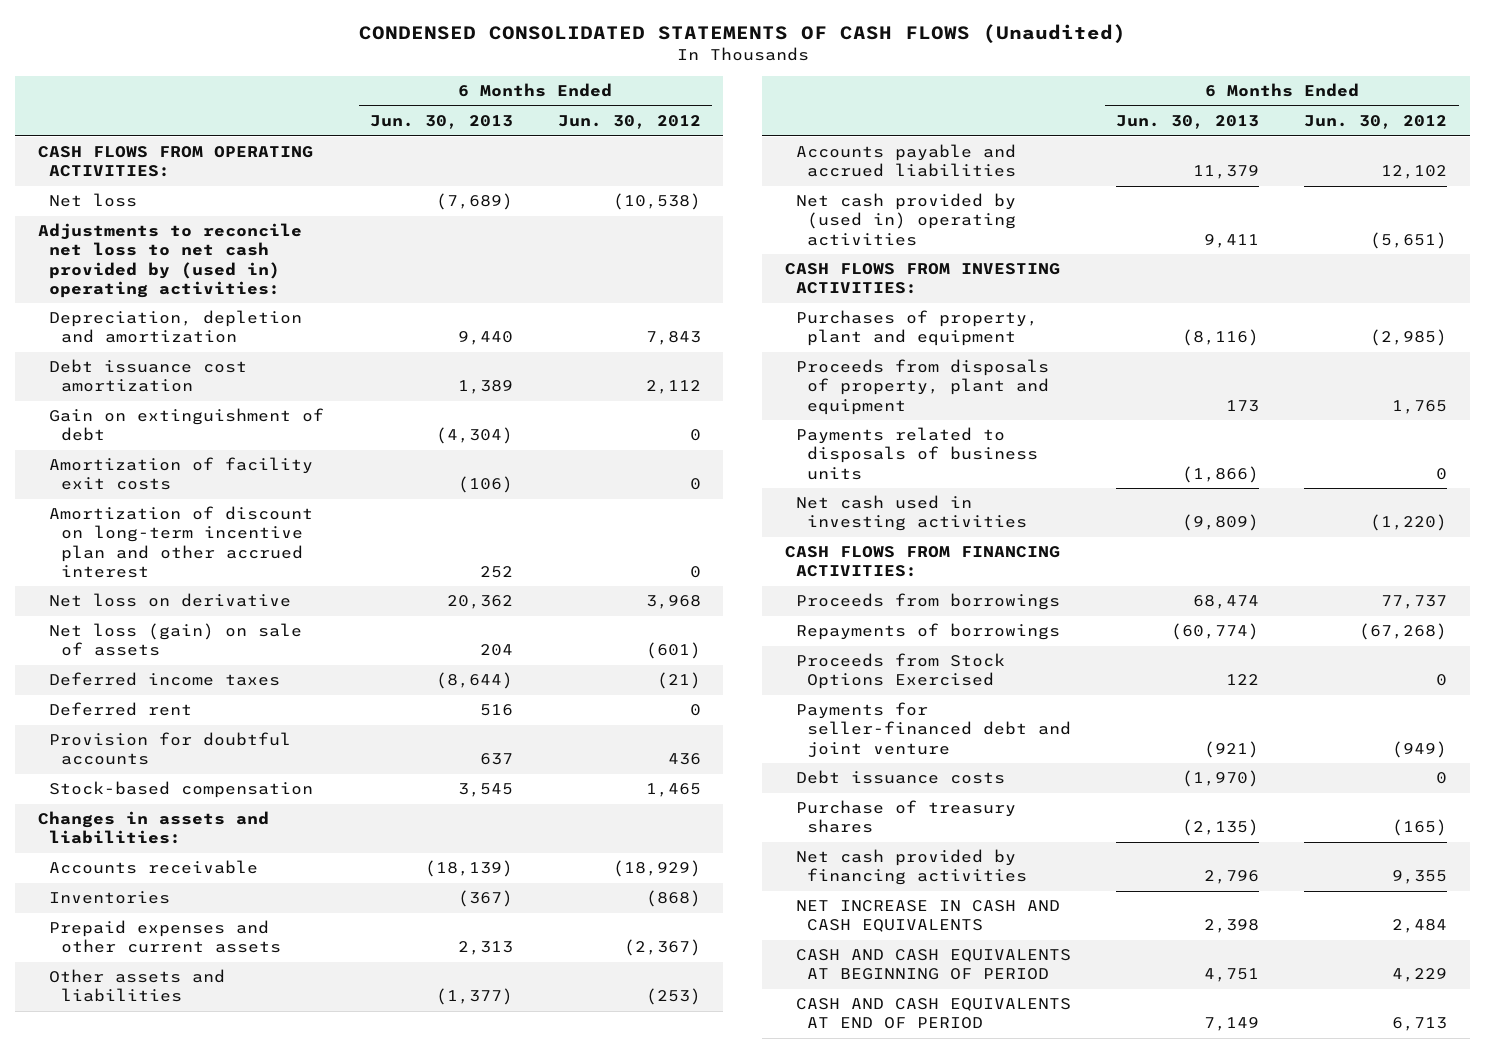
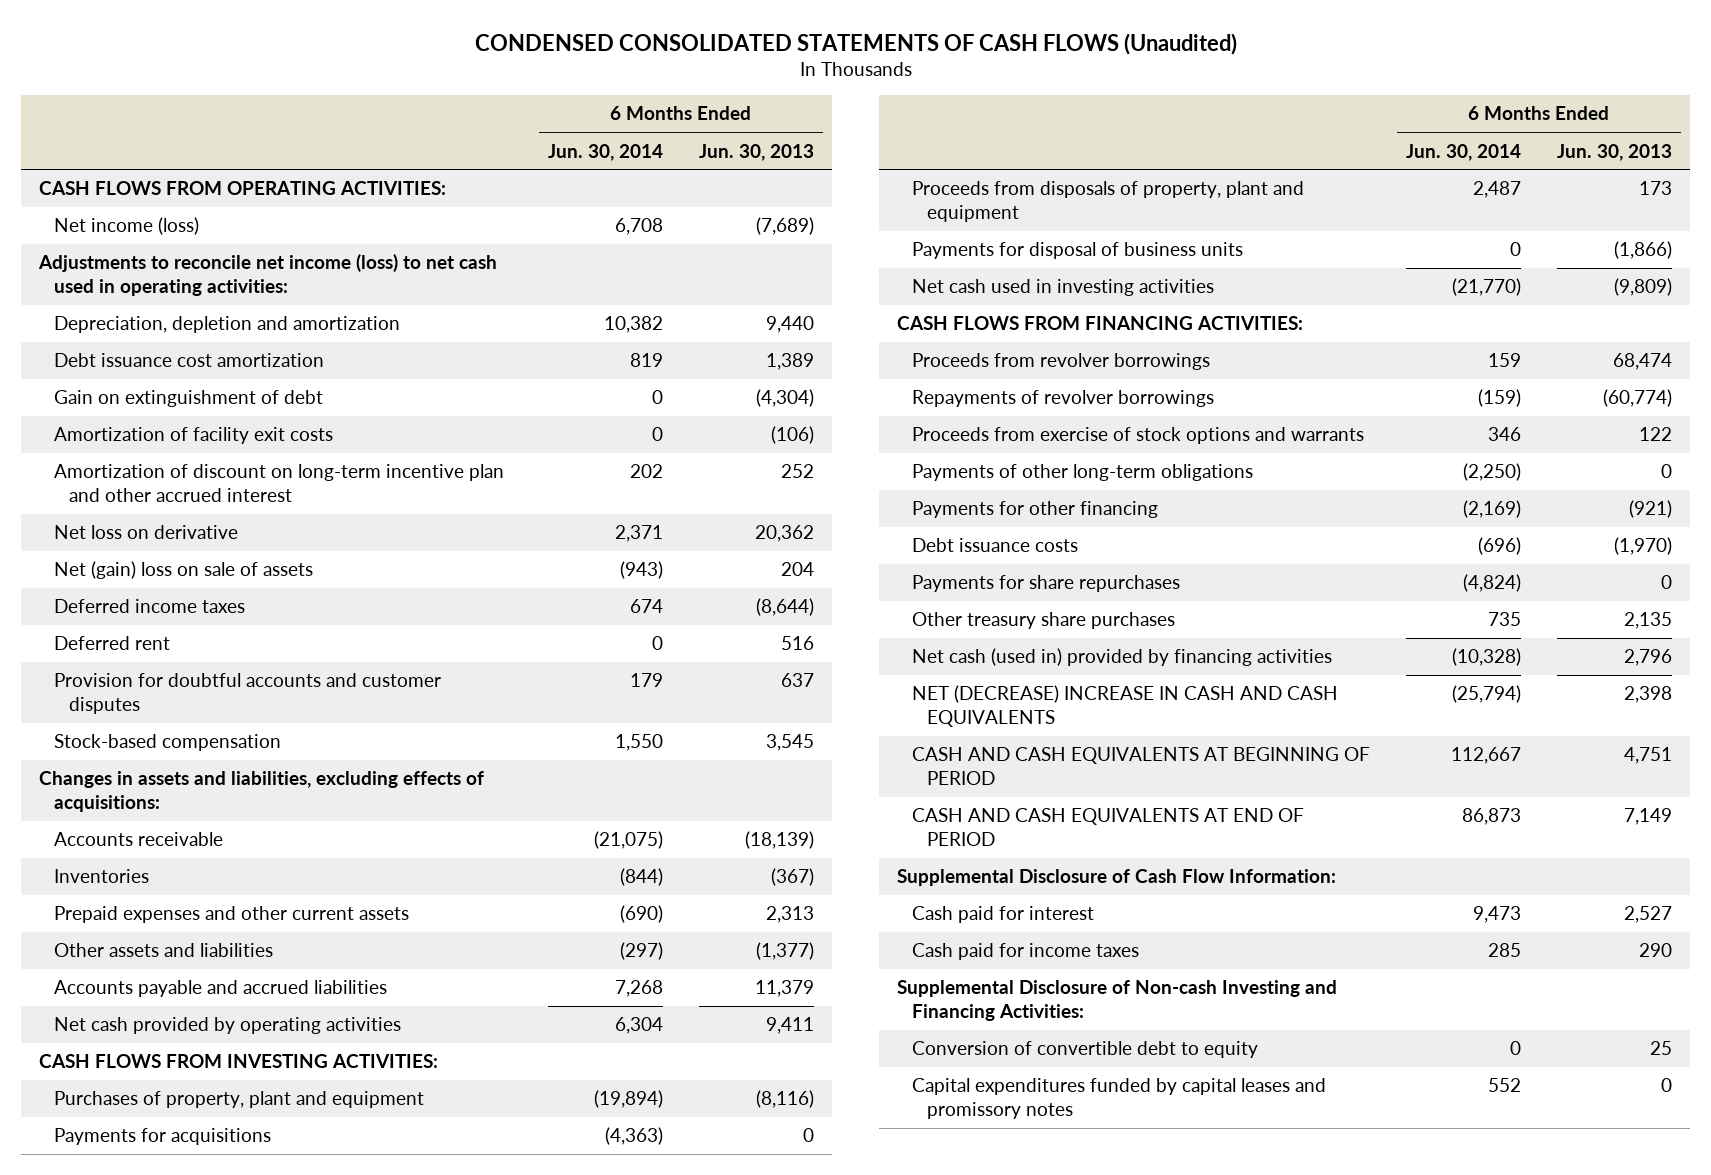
- | 6 Months Ended Jun. 30, 2013 | 6 Months Ended Jun. 30, 2012
+ | 6 Months Ended Jun. 30, 2014 | 6 Months Ended Jun. 30, 2013
- Net loss | (7,689) | (10,538)
- Adjustments to reconcile net loss to net cash provided by (used in) operating activities:
+ Net income (loss) | 6,708 | (7,689)
+ Adjustments to reconcile net income (loss) to net cash used in operating activities:
- Net loss (gain) on sale of assets | 204 | (601)
+ Net (gain) loss on sale of assets | (943) | 204
- Provision for doubtful accounts | 637 | 436
+ Provision for doubtful accounts and customer disputes | 179 | 637
- Changes in assets and liabilities:
+ Changes in assets and liabilities, excluding effects of acquisitions:
- Net cash provided by (used in) operating activities | 9,411 | (5,651)
+ Net cash provided by operating activities | 6,304 | 9,411
+ Payments for acquisitions | (4,363) | 0
- Payments related to disposals of business units | (1,866) | 0
+ Payments for disposal of business units | 0 | (1,866)
- Proceeds from borrowings | 68,474 | 77,737
- Repayments of borrowings | (60,774) | (67,268)
- Proceeds from Stock Options Exercised | 122 | 0
- Payments for seller-financed debt and joint venture | (921) | (949)
+ Proceeds from revolver borrowings | 159 | 68,474
+ Repayments of revolver borrowings | (159) | (60,774)
+ Proceeds from exercise of stock options and warrants | 346 | 122
+ Payments of other long-term obligations | (2,250) | 0
+ Payments for other financing | (2,169) | (921)
- Purchase of treasury shares | (2,135) | (165)
- Net cash provided by financing activities | 2,796 | 9,355
- NET INCREASE IN CASH AND CASH EQUIVALENTS | 2,398 | 2,484
+ Payments for share repurchases | (4,824) | 0
+ Other treasury share purchases | 735 | 2,135
+ Net cash (used in) provided by financing activities | (10,328) | 2,796
+ NET (DECREASE) INCREASE IN CASH AND CASH EQUIVALENTS | (25,794) | 2,398
+ Supplemental Disclosure of Cash Flow Information:
+ Cash paid for interest | 9,473 | 2,527
+ Cash paid for income taxes | 285 | 290
+ Supplemental Disclosure of Non-cash Investing and Financing Activities:
+ Conversion of convertible debt to equity | 0 | 25
+ Capital expenditures funded by capital leases and promissory notes | 552 | 0

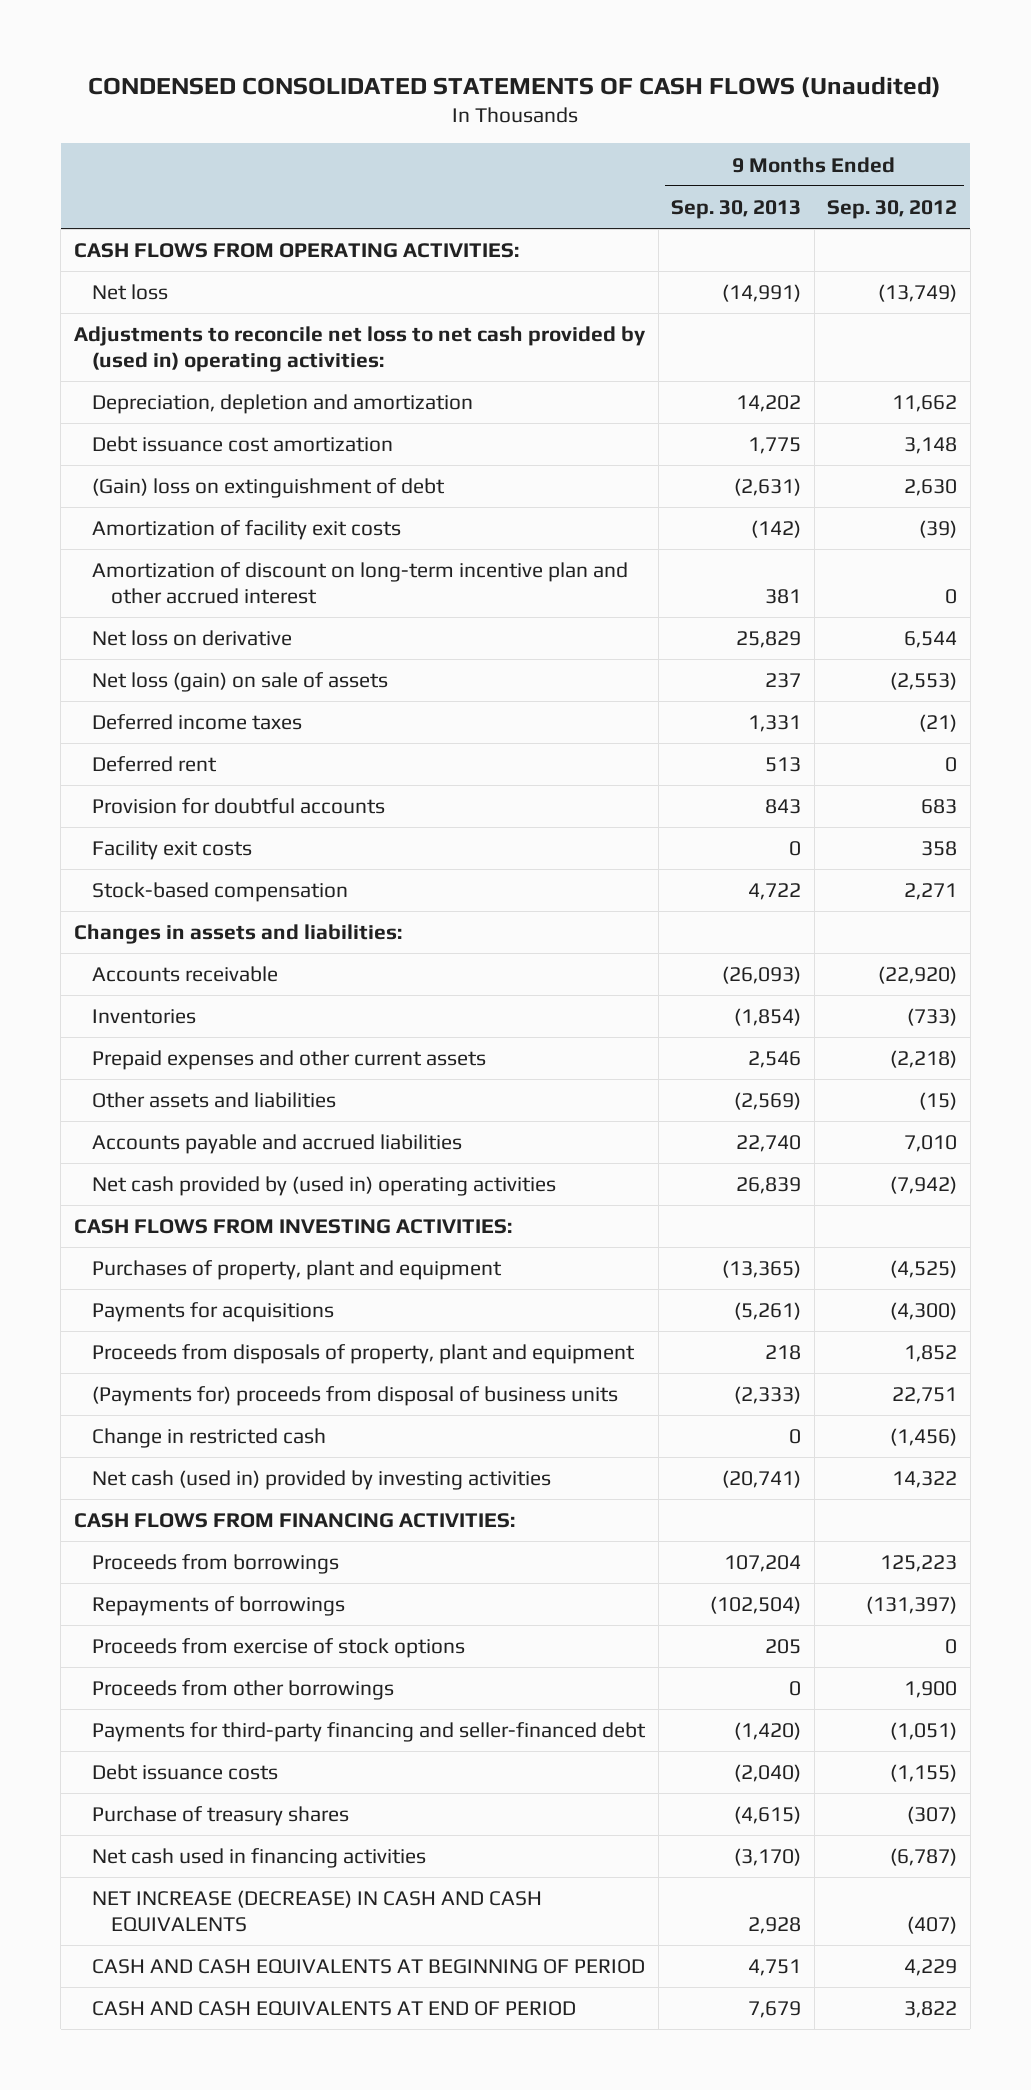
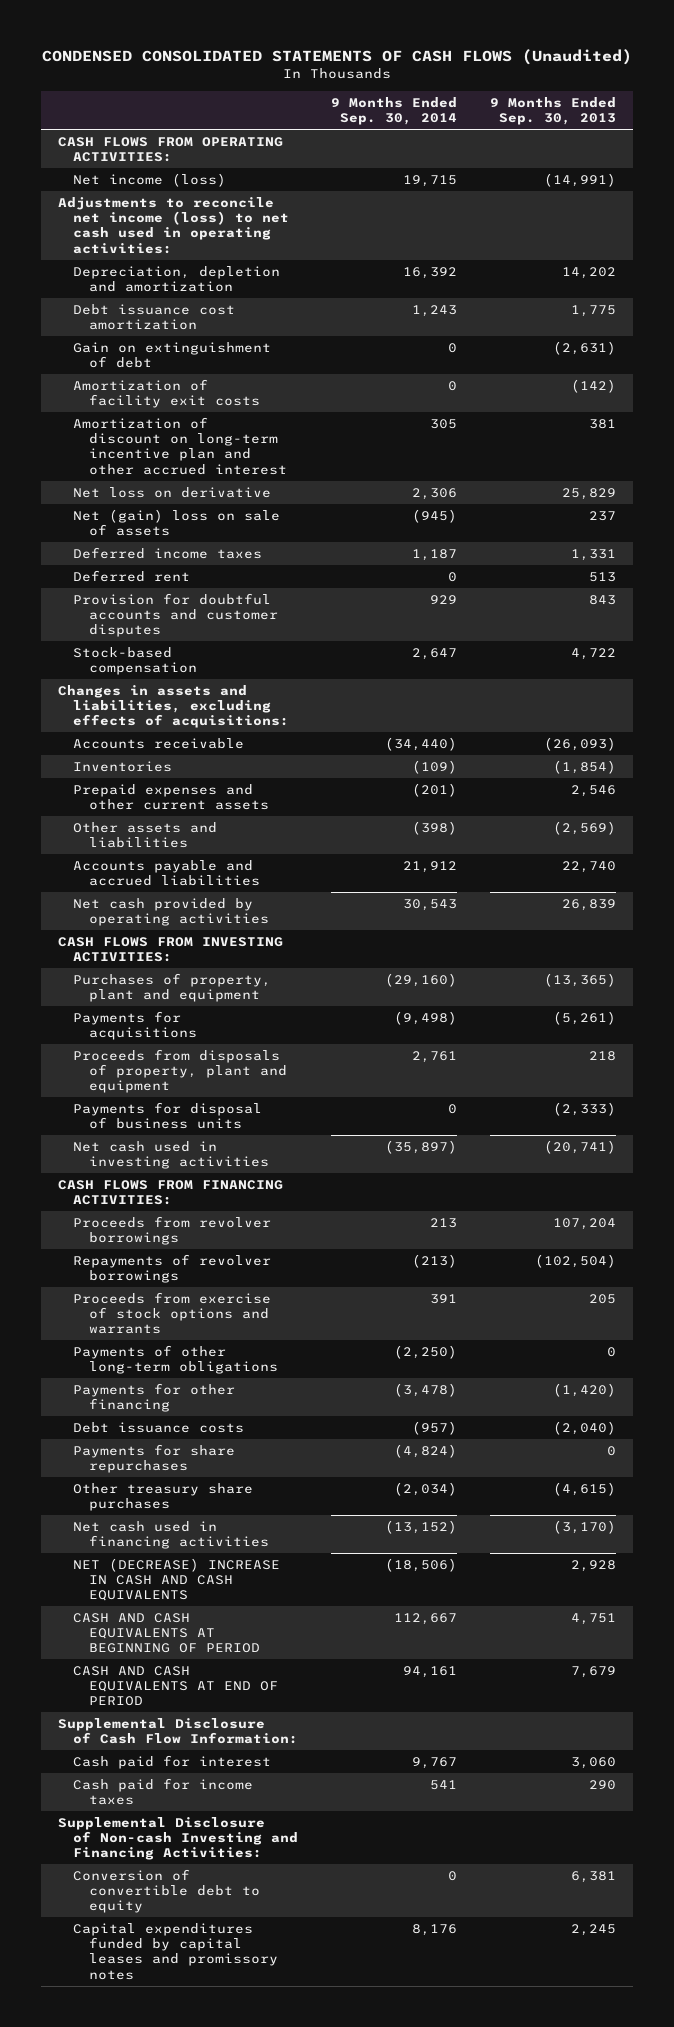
- | 9 Months Ended Sep. 30, 2013 | 9 Months Ended Sep. 30, 2012
+ | 9 Months Ended Sep. 30, 2014 | 9 Months Ended Sep. 30, 2013
- Net loss | (14,991) | (13,749)
- Adjustments to reconcile net loss to net cash provided by (used in) operating activities:
+ Net income (loss) | 19,715 | (14,991)
+ Adjustments to reconcile net income (loss) to net cash used in operating activities:
- (Gain) loss on extinguishment of debt | (2,631) | 2,630
+ Gain on extinguishment of debt | 0 | (2,631)
- Net loss (gain) on sale of assets | 237 | (2,553)
+ Net (gain) loss on sale of assets | (945) | 237
- Provision for doubtful accounts | 843 | 683
- Facility exit costs | 0 | 358
+ Provision for doubtful accounts and customer disputes | 929 | 843
- Changes in assets and liabilities:
+ Changes in assets and liabilities, excluding effects of acquisitions:
- Net cash provided by (used in) operating activities | 26,839 | (7,942)
+ Net cash provided by operating activities | 30,543 | 26,839
- (Payments for) proceeds from disposal of business units | (2,333) | 22,751
- Change in restricted cash | 0 | (1,456)
- Net cash (used in) provided by investing activities | (20,741) | 14,322
+ Payments for disposal of business units | 0 | (2,333)
+ Net cash used in investing activities | (35,897) | (20,741)
- Proceeds from borrowings | 107,204 | 125,223
- Repayments of borrowings | (102,504) | (131,397)
- Proceeds from exercise of stock options | 205 | 0
- Proceeds from other borrowings | 0 | 1,900
- Payments for third-party financing and seller-financed debt | (1,420) | (1,051)
+ Proceeds from revolver borrowings | 213 | 107,204
+ Repayments of revolver borrowings | (213) | (102,504)
+ Proceeds from exercise of stock options and warrants | 391 | 205
+ Payments of other long-term obligations | (2,250) | 0
+ Payments for other financing | (3,478) | (1,420)
- Purchase of treasury shares | (4,615) | (307)
+ Payments for share repurchases | (4,824) | 0
+ Other treasury share purchases | (2,034) | (4,615)
- NET INCREASE (DECREASE) IN CASH AND CASH EQUIVALENTS | 2,928 | (407)
+ NET (DECREASE) INCREASE IN CASH AND CASH EQUIVALENTS | (18,506) | 2,928
+ Supplemental Disclosure of Cash Flow Information:
+ Cash paid for interest | 9,767 | 3,060
+ Cash paid for income taxes | 541 | 290
+ Supplemental Disclosure of Non-cash Investing and Financing Activities:
+ Conversion of convertible debt to equity | 0 | 6,381
+ Capital expenditures funded by capital leases and promissory notes | 8,176 | 2,245

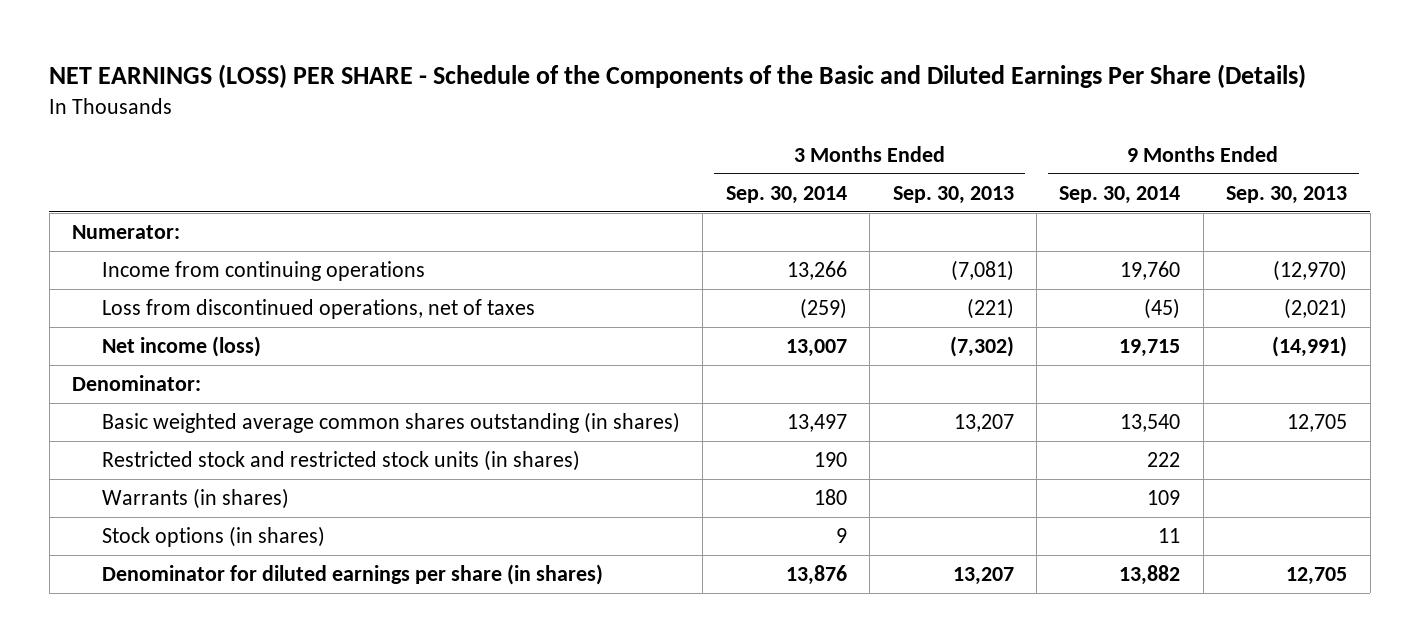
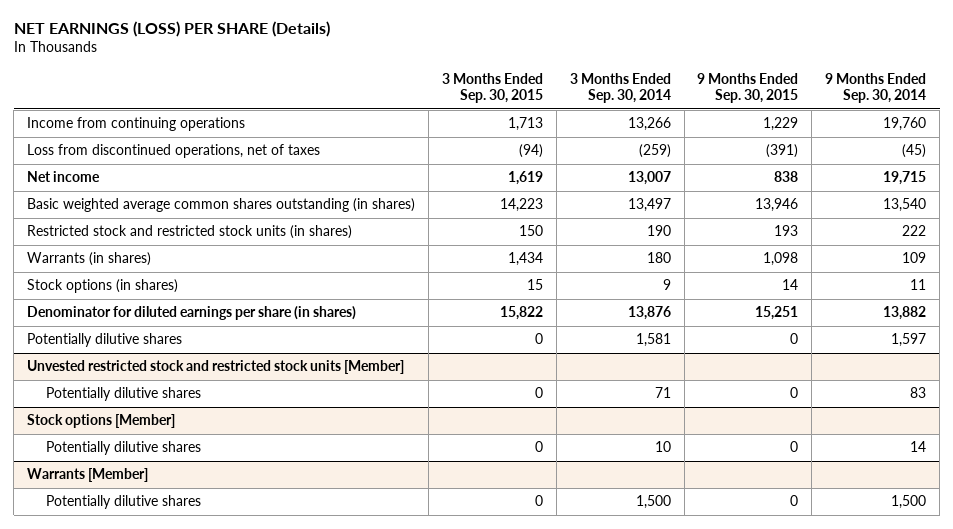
- NET EARNINGS (LOSS) PER SHARE - Schedule of the Components of the Basic and Diluted Earnings Per Share (Details)
+ NET EARNINGS (LOSS) PER SHARE (Details)
- | 3 Months Ended Sep. 30, 2014 | 3 Months Ended Sep. 30, 2013 | 9 Months Ended Sep. 30, 2014 | 9 Months Ended Sep. 30, 2013
+ | 3 Months Ended Sep. 30, 2015 | 3 Months Ended Sep. 30, 2014 | 9 Months Ended Sep. 30, 2015 | 9 Months Ended Sep. 30, 2014
- Numerator:
- Net income (loss) | 13,007 | (7,302) | 19,715 | (14,991)
- Denominator:
+ Net income | 1,619 | 13,007 | 838 | 19,715
+ Potentially dilutive shares | 0 | 1,581 | 0 | 1,597
+ Unvested restricted stock and restricted stock units [Member]
+ Potentially dilutive shares | 0 | 71 | 0 | 83
+ Stock options [Member]
+ Potentially dilutive shares | 0 | 10 | 0 | 14
+ Warrants [Member]
+ Potentially dilutive shares | 0 | 1,500 | 0 | 1,500

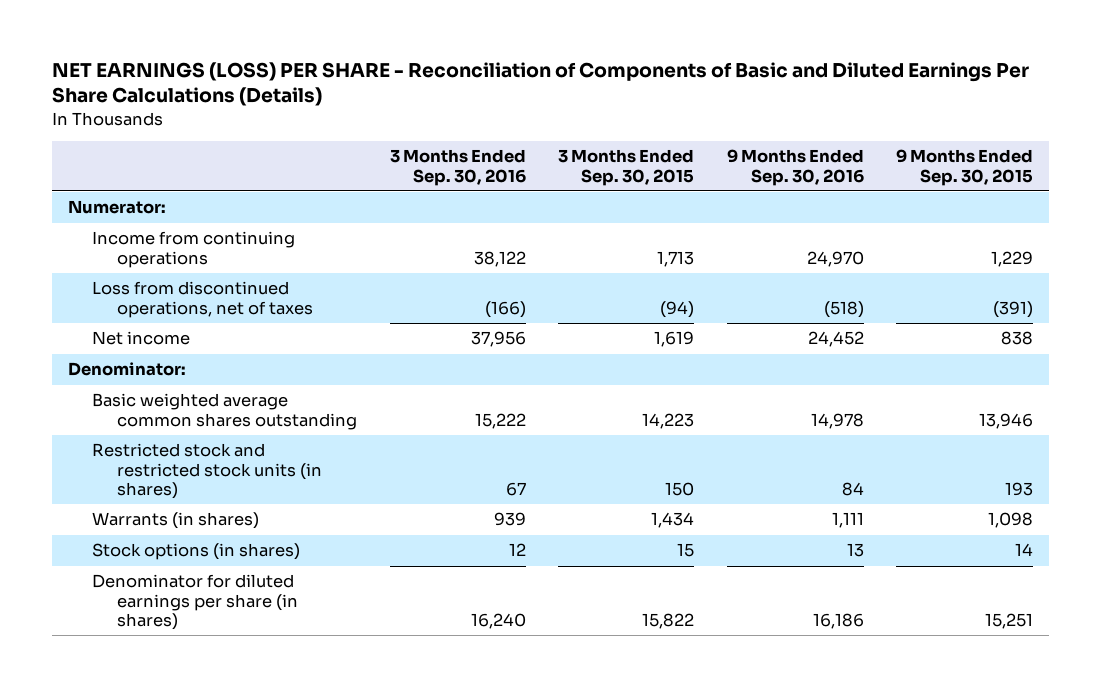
- NET EARNINGS (LOSS) PER SHARE (Details)
+ NET EARNINGS (LOSS) PER SHARE - Reconciliation of Components of Basic and Diluted Earnings Per Share Calculations (Details)
- | 3 Months Ended Sep. 30, 2015 | 3 Months Ended Sep. 30, 2014 | 9 Months Ended Sep. 30, 2015 | 9 Months Ended Sep. 30, 2014
+ | 3 Months Ended Sep. 30, 2016 | 3 Months Ended Sep. 30, 2015 | 9 Months Ended Sep. 30, 2016 | 9 Months Ended Sep. 30, 2015
+ Numerator:
- Basic weighted average common shares outstanding (in shares) | 14,223 | 13,497 | 13,946 | 13,540
+ Denominator:
+ Basic weighted average common shares outstanding | 15,222 | 14,223 | 14,978 | 13,946
- Potentially dilutive shares | 0 | 1,581 | 0 | 1,597
- Unvested restricted stock and restricted stock units [Member]
- Potentially dilutive shares | 0 | 71 | 0 | 83
- Stock options [Member]
- Potentially dilutive shares | 0 | 10 | 0 | 14
- Warrants [Member]
- Potentially dilutive shares | 0 | 1,500 | 0 | 1,500

